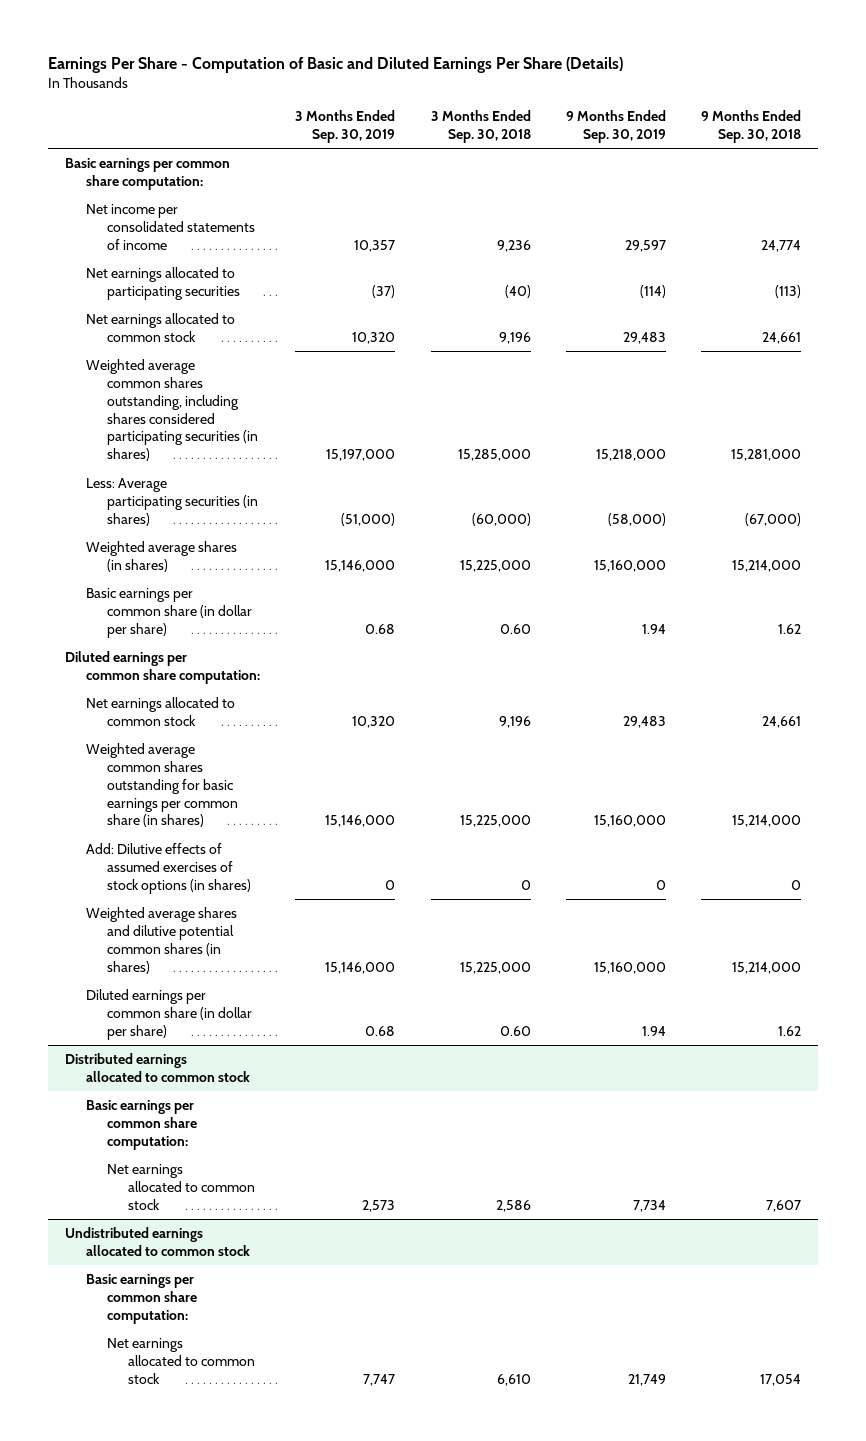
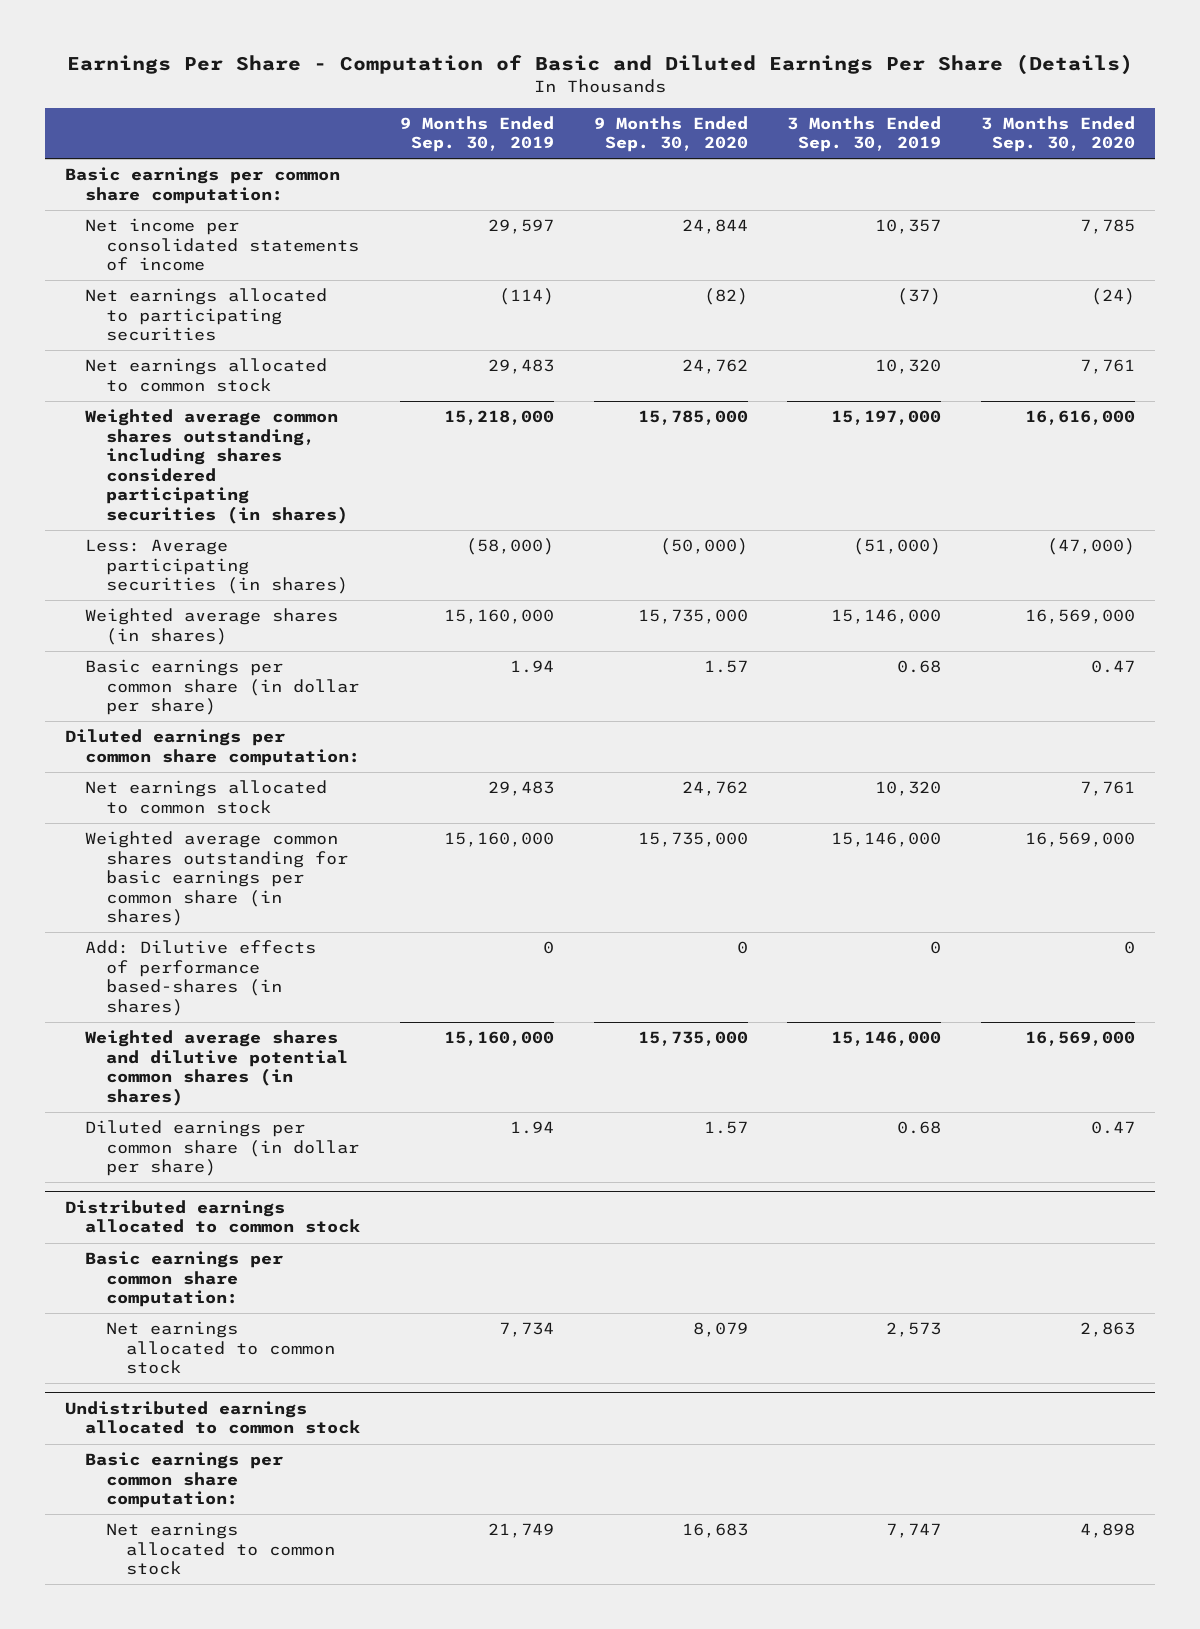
- | 3 Months Ended Sep. 30, 2019 | 3 Months Ended Sep. 30, 2018 | 9 Months Ended Sep. 30, 2019 | 9 Months Ended Sep. 30, 2018
+ | 9 Months Ended Sep. 30, 2019 | 9 Months Ended Sep. 30, 2020 | 3 Months Ended Sep. 30, 2019 | 3 Months Ended Sep. 30, 2020
- Add: Dilutive effects of assumed exercises of stock options (in shares) | 0 | 0 | 0 | 0
+ Add: Dilutive effects of performance based-shares (in shares) | 0 | 0 | 0 | 0

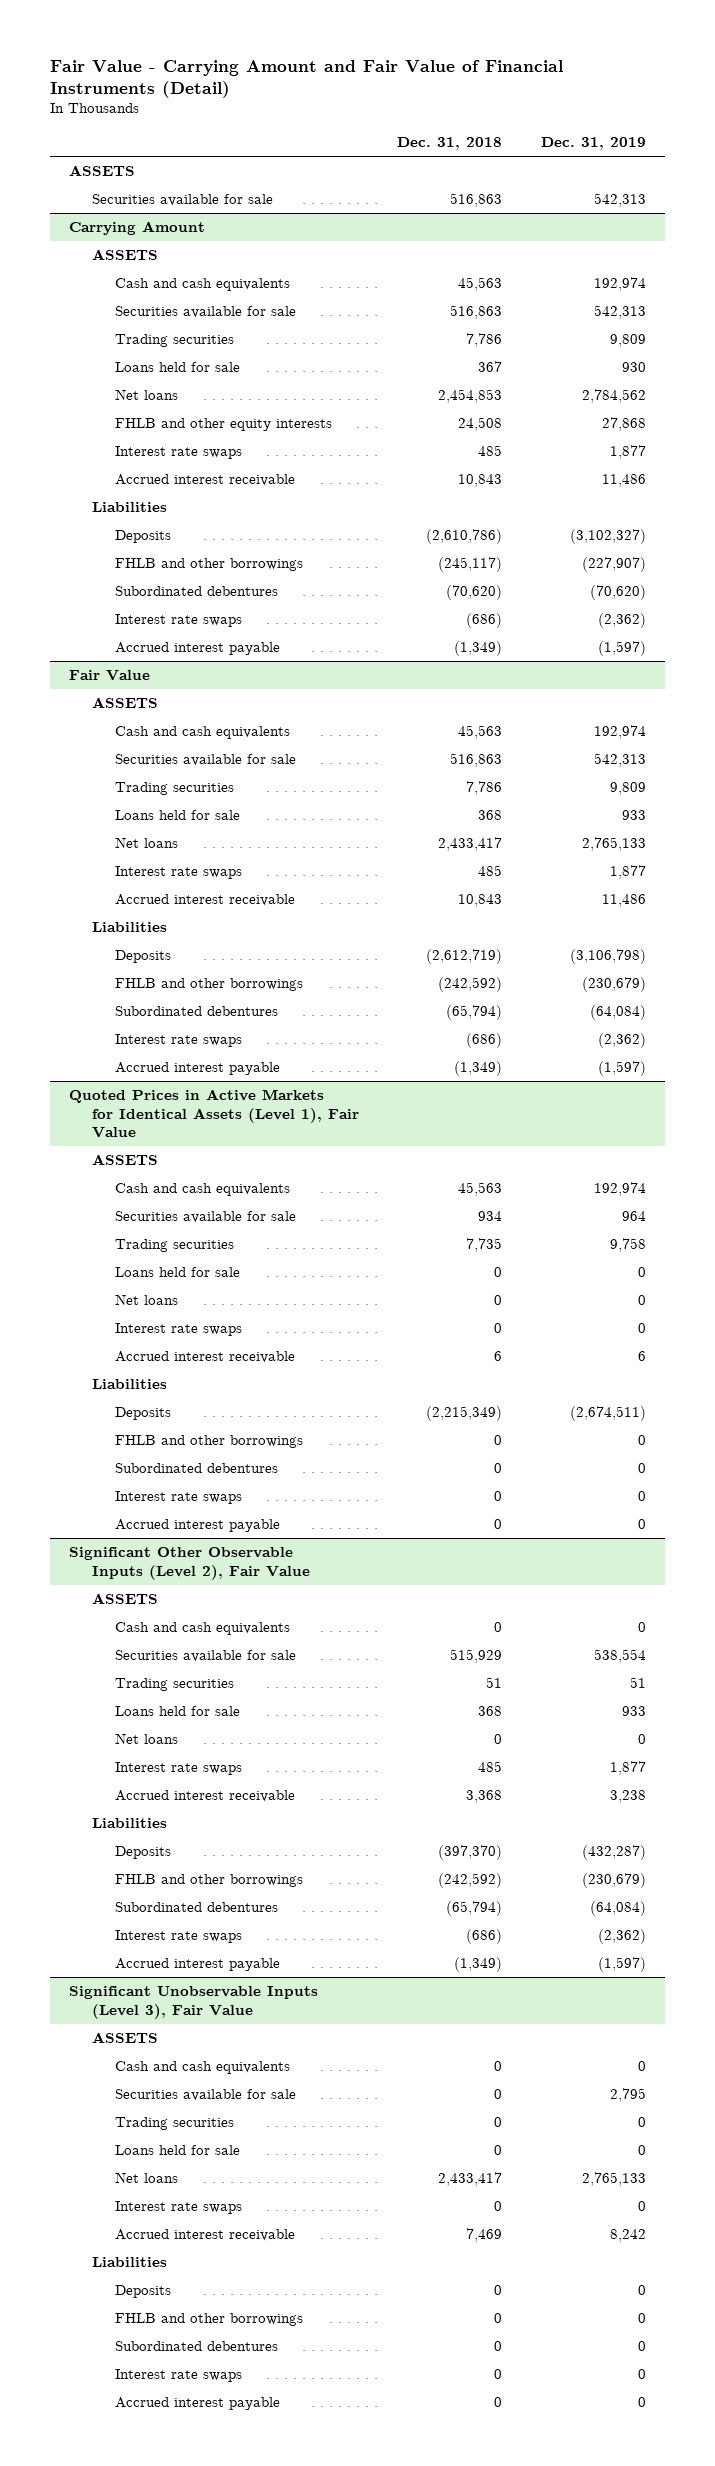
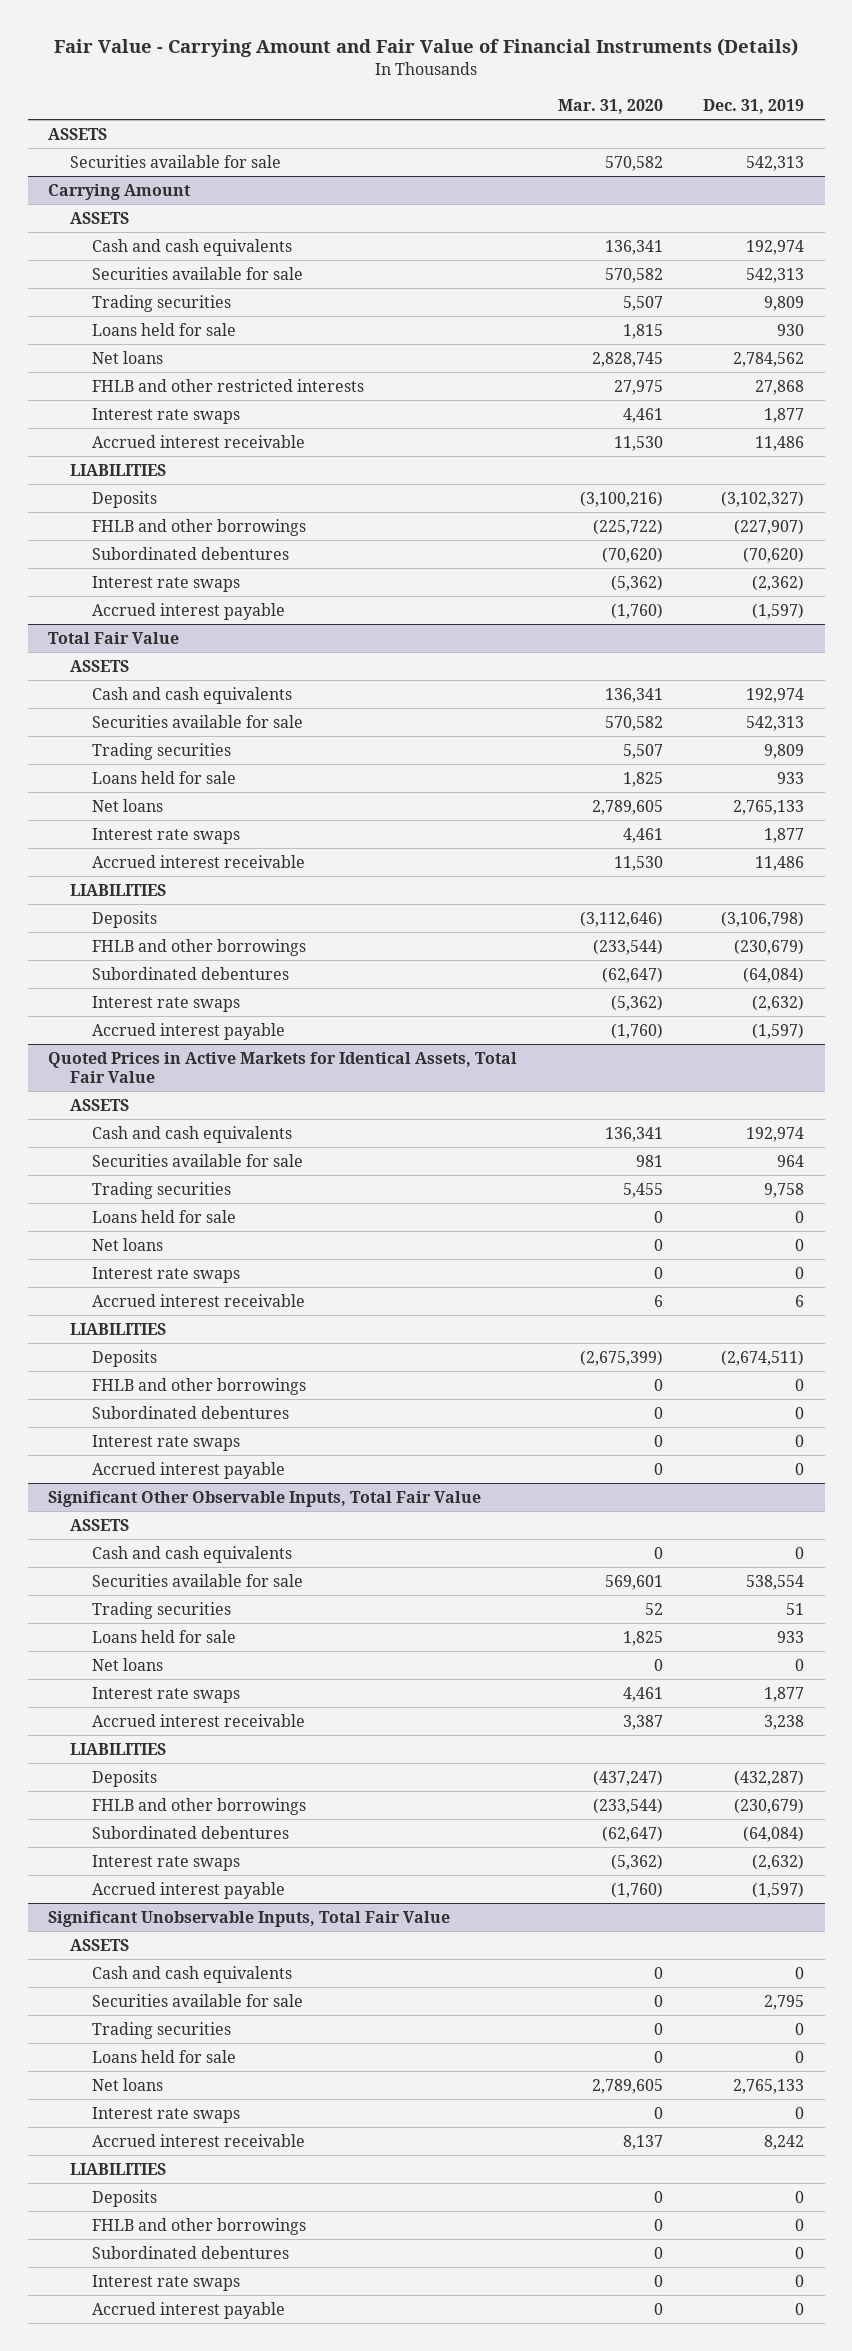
- Fair Value - Carrying Amount and Fair Value of Financial Instruments (Detail)
+ Fair Value - Carrying Amount and Fair Value of Financial Instruments (Details)
- | Dec. 31, 2018 | Dec. 31, 2019
+ | Mar. 31, 2020 | Dec. 31, 2019
@ Carrying Amount
- FHLB and other equity interests | 24,508 | 27,868
+ FHLB and other restricted interests | 27,975 | 27,868
- Liabilities
+ LIABILITIES
- Fair Value
+ Total Fair Value
- Liabilities
+ LIABILITIES
- Interest rate swaps | (686) | (2,362)
+ Interest rate swaps | (5,362) | (2,632)
- Quoted Prices in Active Markets for Identical Assets (Level 1), Fair Value
+ Quoted Prices in Active Markets for Identical Assets, Total Fair Value
- Liabilities
+ LIABILITIES
- Significant Other Observable Inputs (Level 2), Fair Value
+ Significant Other Observable Inputs, Total Fair Value
- Liabilities
+ LIABILITIES
- Interest rate swaps | (686) | (2,362)
+ Interest rate swaps | (5,362) | (2,632)
- Significant Unobservable Inputs (Level 3), Fair Value
+ Significant Unobservable Inputs, Total Fair Value
- Liabilities
+ LIABILITIES

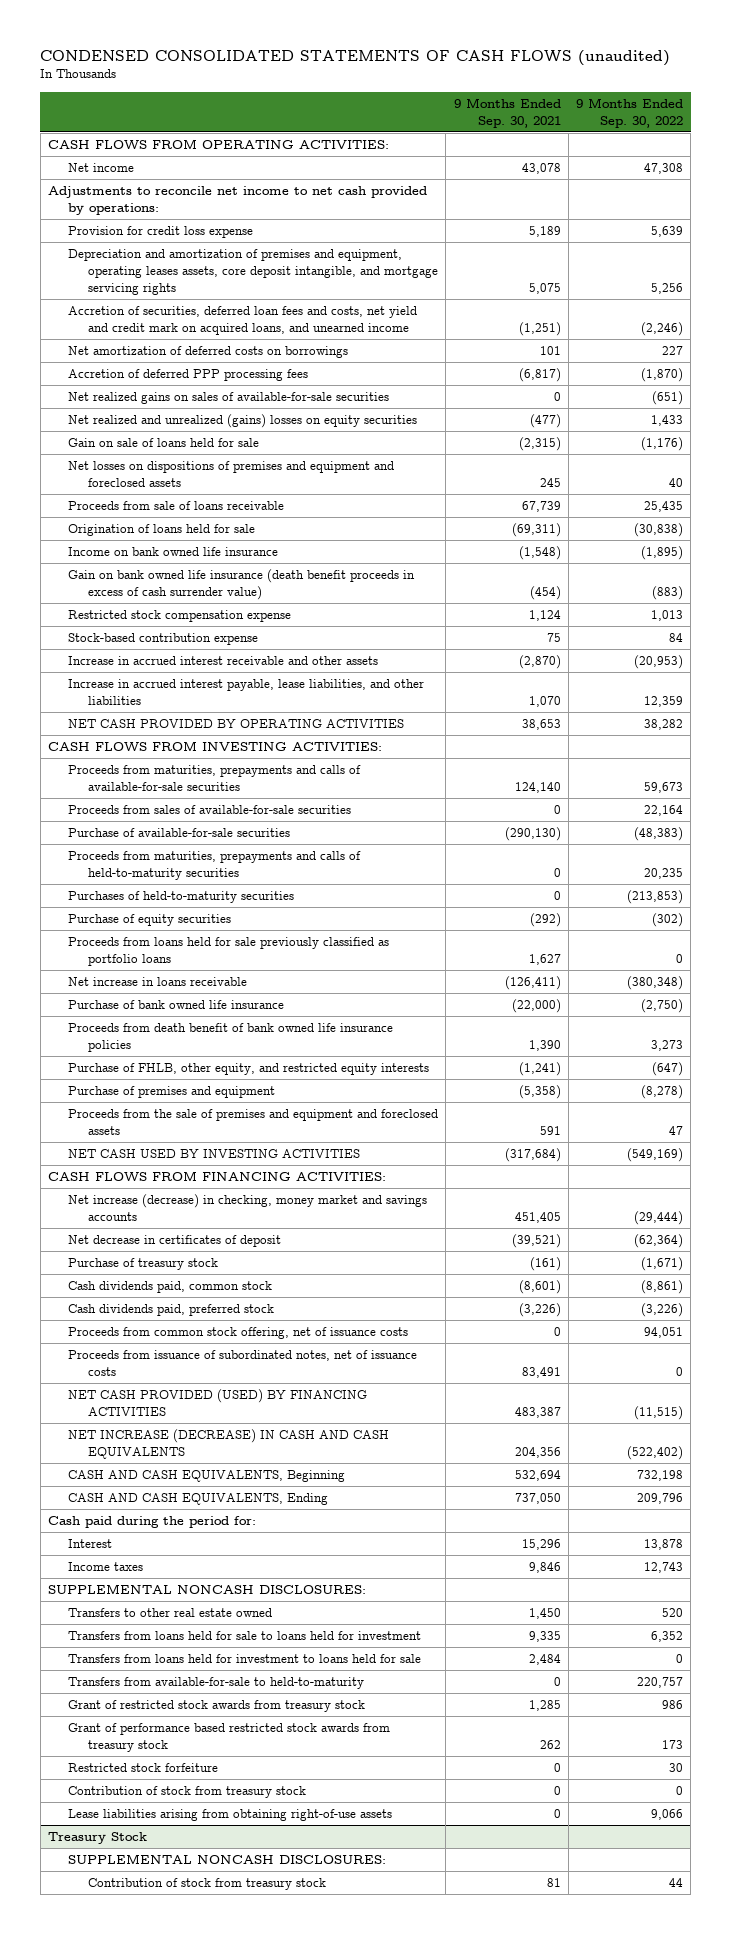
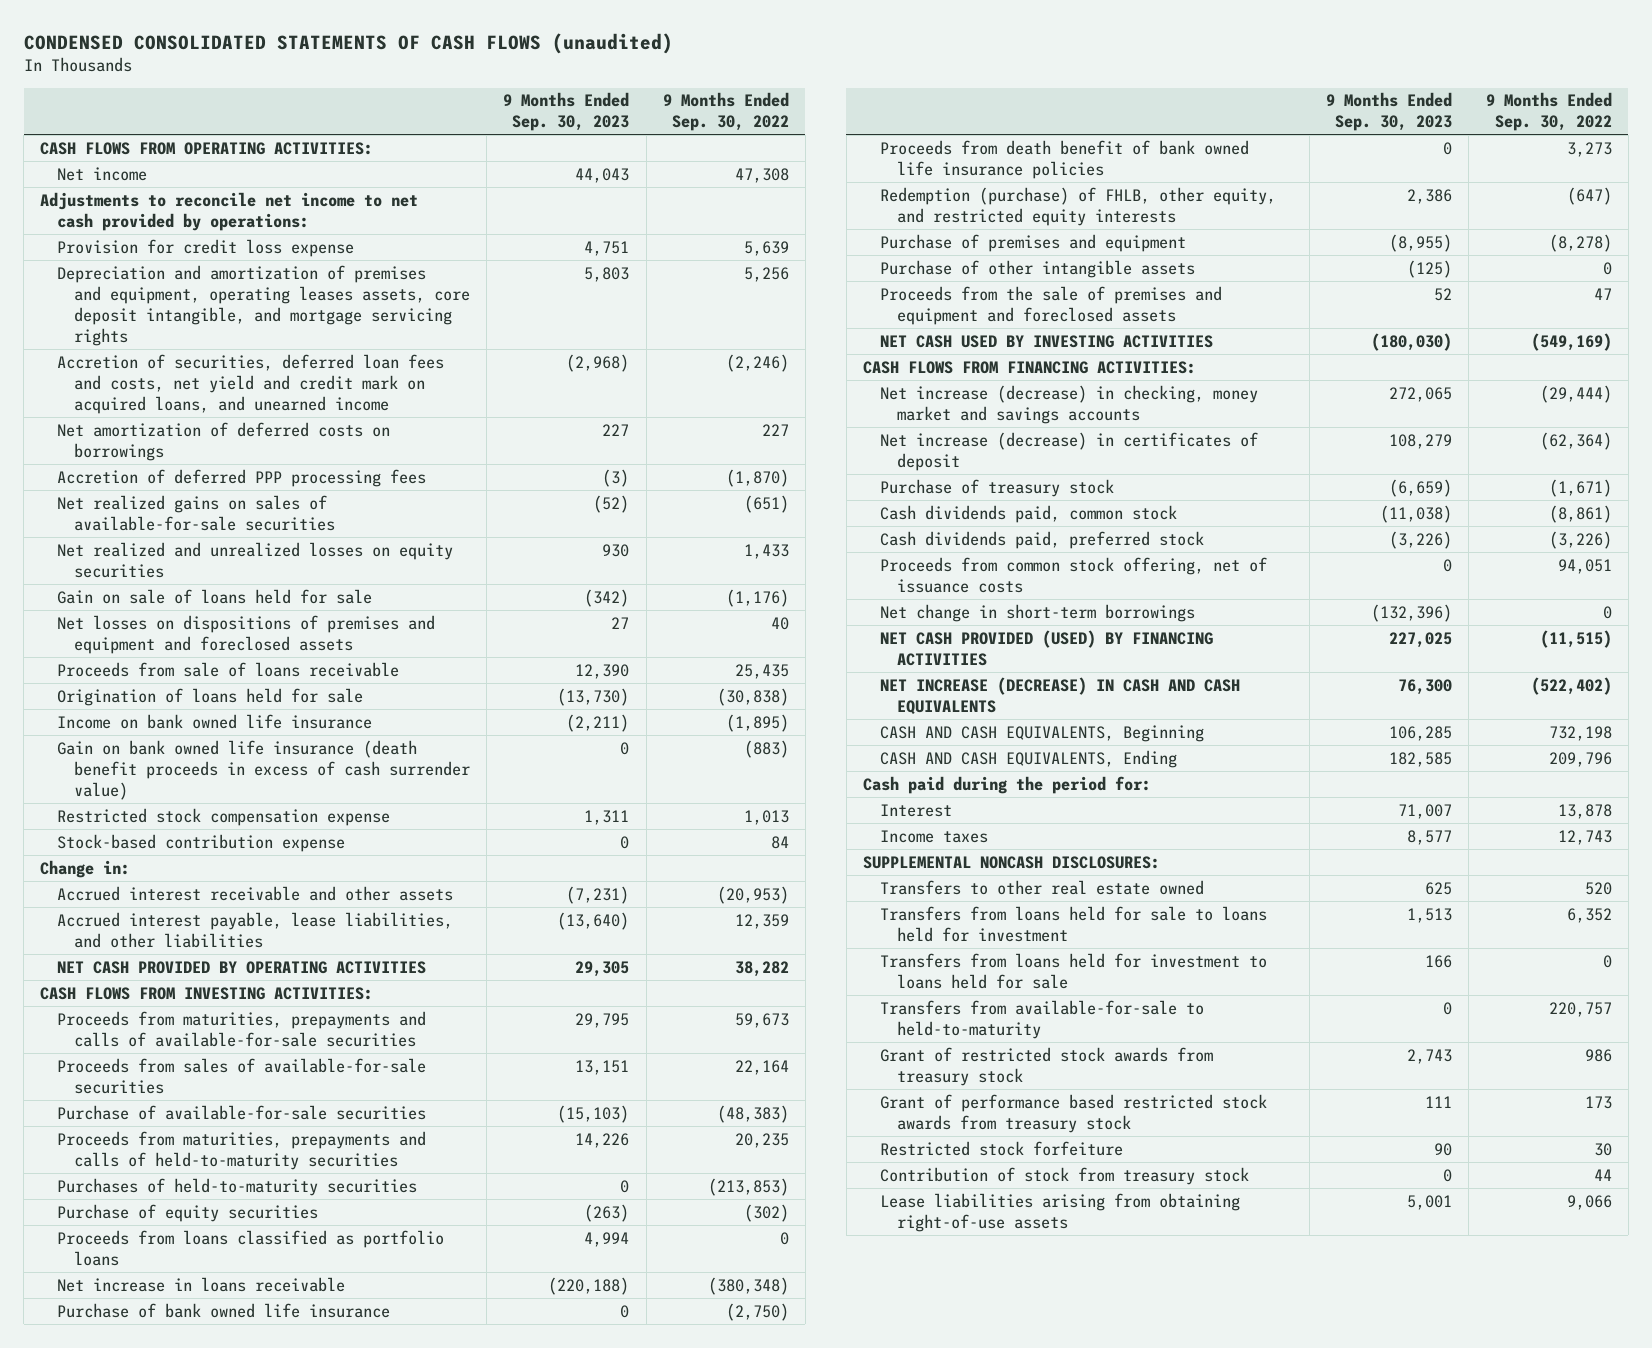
- | 9 Months Ended Sep. 30, 2021 | 9 Months Ended Sep. 30, 2022
+ | 9 Months Ended Sep. 30, 2023 | 9 Months Ended Sep. 30, 2022
- Net realized and unrealized (gains) losses on equity securities | (477) | 1,433
+ Net realized and unrealized losses on equity securities | 930 | 1,433
- Increase in accrued interest receivable and other assets | (2,870) | (20,953)
- Increase in accrued interest payable, lease liabilities, and other liabilities | 1,070 | 12,359
+ Change in:
+ Accrued interest receivable and other assets | (7,231) | (20,953)
+ Accrued interest payable, lease liabilities, and other liabilities | (13,640) | 12,359
- Proceeds from loans held for sale previously classified as portfolio loans | 1,627 | 0
+ Proceeds from loans classified as portfolio loans | 4,994 | 0
- Purchase of FHLB, other equity, and restricted equity interests | (1,241) | (647)
+ Redemption (purchase) of FHLB, other equity, and restricted equity interests | 2,386 | (647)
+ Purchase of other intangible assets | (125) | 0
- Net decrease in certificates of deposit | (39,521) | (62,364)
+ Net increase (decrease) in certificates of deposit | 108,279 | (62,364)
- Proceeds from issuance of subordinated notes, net of issuance costs | 83,491 | 0
+ Net change in short-term borrowings | (132,396) | 0
- Contribution of stock from treasury stock | 0 | 0
- Treasury Stock
- SUPPLEMENTAL NONCASH DISCLOSURES:
moved down: Lease liabilities arising from obtaining right-of-use assets | 5,001 | 9,066

